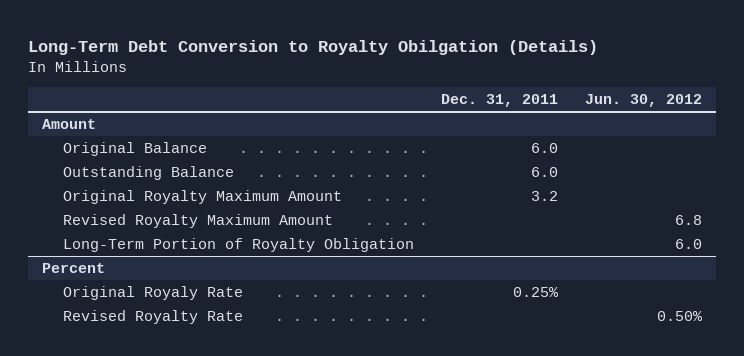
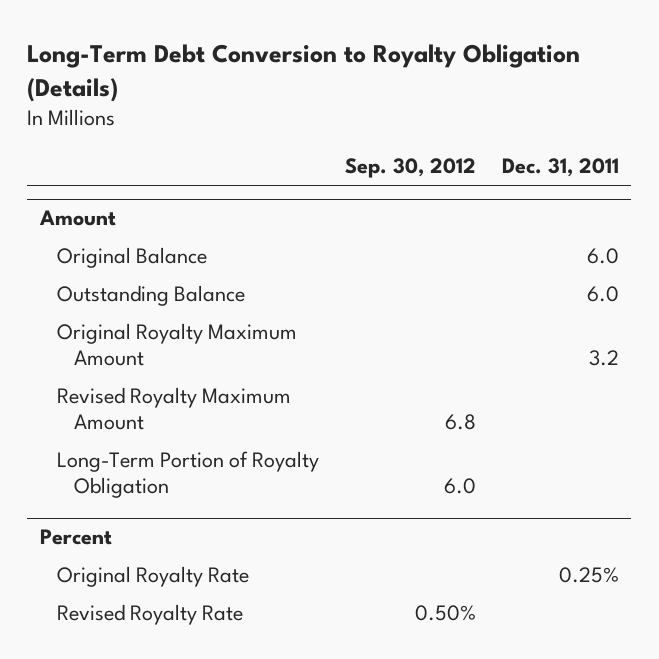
- Long-Term Debt Conversion to Royalty Obilgation (Details)
+ Long-Term Debt Conversion to Royalty Obligation (Details)
- | Dec. 31, 2011 | Jun. 30, 2012
+ | Sep. 30, 2012 | Dec. 31, 2011
@ Percent
- Original Royaly Rate | 0.25% |
+ Original Royalty Rate | | 0.25%

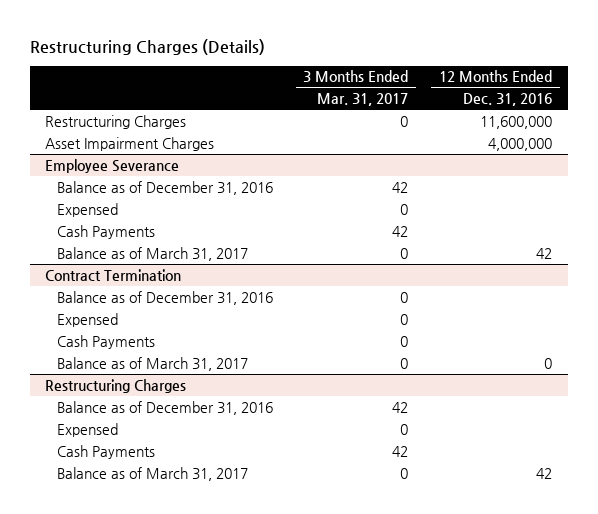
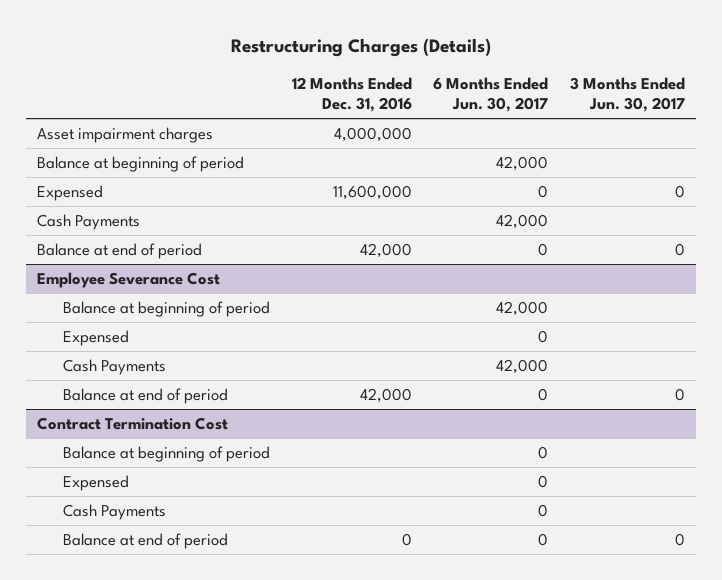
- | 3 Months Ended Mar. 31, 2017 | 12 Months Ended Dec. 31, 2016
+ | 12 Months Ended Dec. 31, 2016 | 6 Months Ended Jun. 30, 2017 | 3 Months Ended Jun. 30, 2017
- Restructuring Charges | 0 | 11,600,000
- Asset Impairment Charges | | 4,000,000
- Employee Severance
- Balance as of December 31, 2016 | 42 |
+ Asset impairment charges | 4,000,000 | |
+ Balance at beginning of period | | 42,000 |
+ Expensed | 11,600,000 | 0 | 0
+ Cash Payments | | 42,000 |
+ Balance at end of period | 42,000 | 0 | 0
+ Employee Severance Cost
+ Balance at beginning of period | | 42,000 |
- Balance as of March 31, 2017 | 0 | 42
- Contract Termination
- Balance as of December 31, 2016 | 0 |
+ Balance at end of period | 42,000 | 0 | 0
+ Contract Termination Cost
+ Balance at beginning of period | | 0 |
- Balance as of March 31, 2017 | 0 | 0
- Restructuring Charges
- Balance as of December 31, 2016 | 42 |
- Expensed | 0 |
- Cash Payments | 42 |
- Balance as of March 31, 2017 | 0 | 42
+ Balance at end of period | 0 | 0 | 0

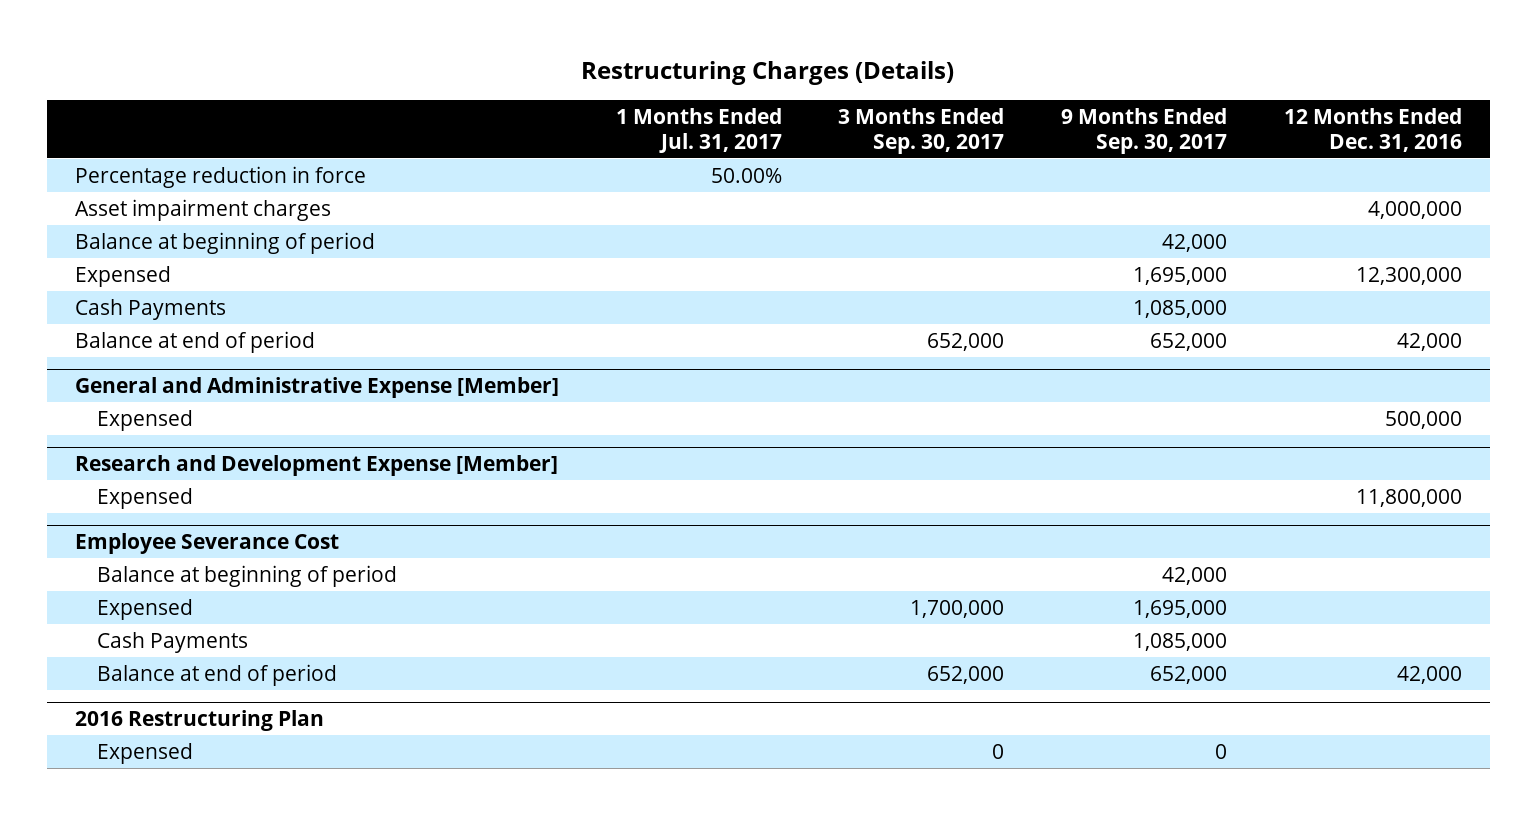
- | 12 Months Ended Dec. 31, 2016 | 6 Months Ended Jun. 30, 2017 | 3 Months Ended Jun. 30, 2017
+ | 1 Months Ended Jul. 31, 2017 | 3 Months Ended Sep. 30, 2017 | 9 Months Ended Sep. 30, 2017 | 12 Months Ended Dec. 31, 2016
+ Percentage reduction in force | 50.00% | | |
- Expensed | 11,600,000 | 0 | 0
+ Expensed | | | 1,695,000 | 12,300,000
+ General and Administrative Expense [Member]
+ Expensed | | | | 500,000
+ Research and Development Expense [Member]
+ Expensed | | | | 11,800,000
- Contract Termination Cost
- Balance at beginning of period | | 0 |
- Expensed | | 0 |
- Cash Payments | | 0 |
- Balance at end of period | 0 | 0 | 0
+ 2016 Restructuring Plan
+ Expensed | | 0 | 0 |

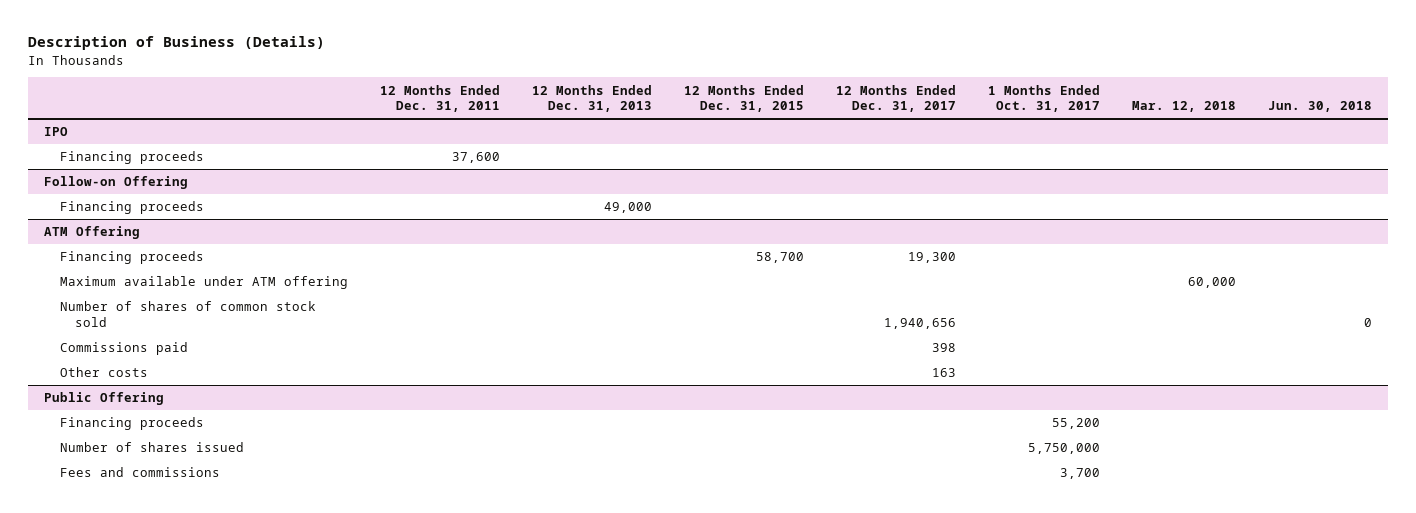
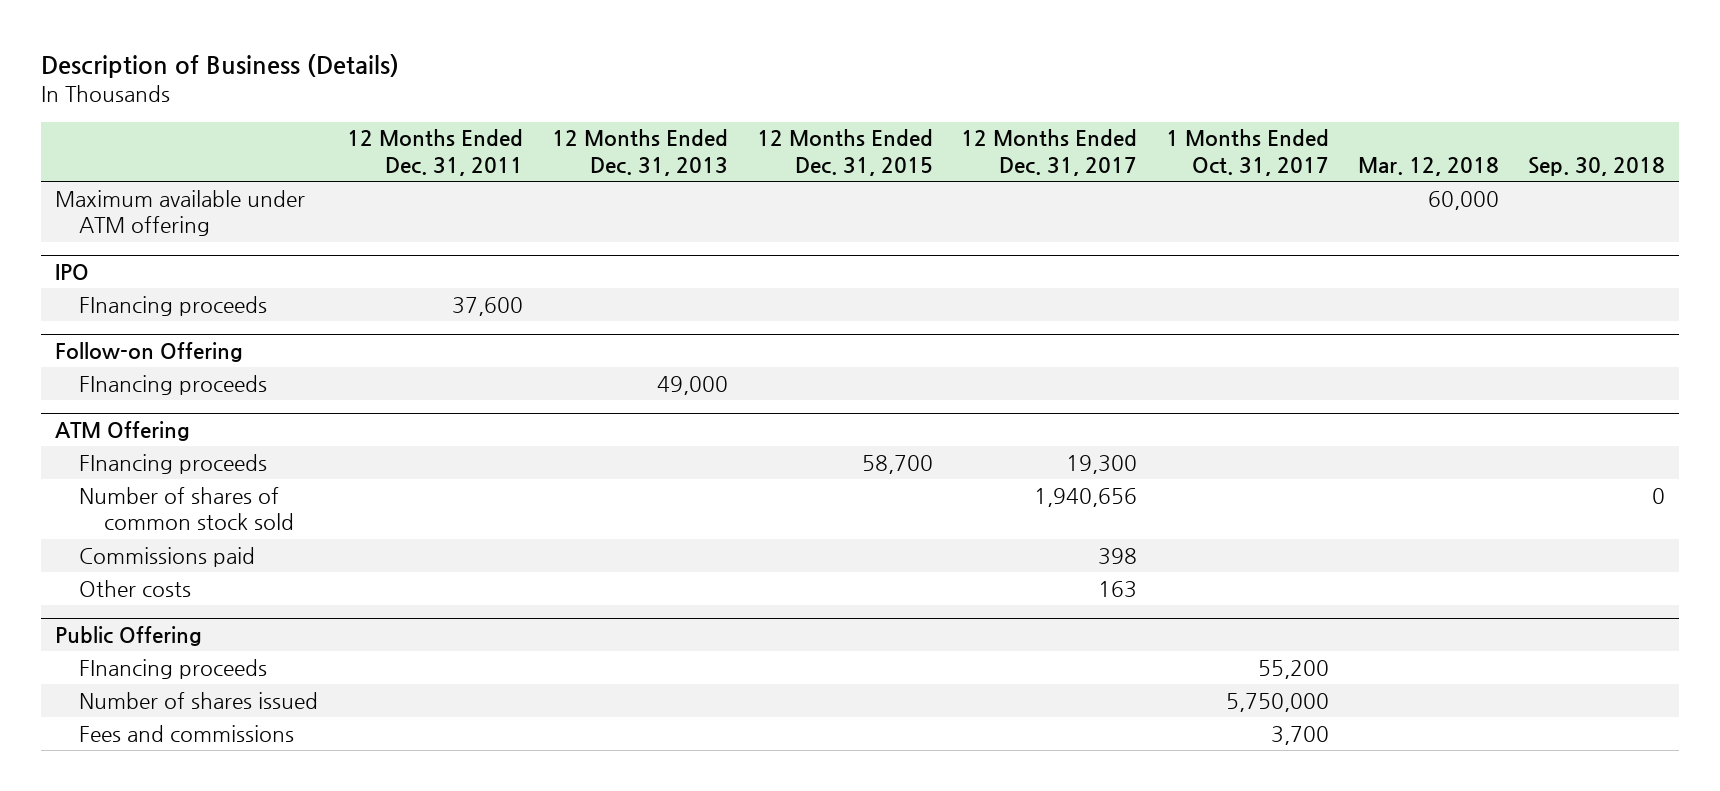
- | 12 Months Ended Dec. 31, 2011 | 12 Months Ended Dec. 31, 2013 | 12 Months Ended Dec. 31, 2015 | 12 Months Ended Dec. 31, 2017 | 1 Months Ended Oct. 31, 2017 | Mar. 12, 2018 | Jun. 30, 2018
+ | 12 Months Ended Dec. 31, 2011 | 12 Months Ended Dec. 31, 2013 | 12 Months Ended Dec. 31, 2015 | 12 Months Ended Dec. 31, 2017 | 1 Months Ended Oct. 31, 2017 | Mar. 12, 2018 | Sep. 30, 2018
+ Maximum available under ATM offering | | | | | | 60,000 |
@ IPO
- Financing proceeds | 37,600 | | | | | |
+ FInancing proceeds | 37,600 | | | | | |
@ Follow-on Offering
- Financing proceeds | | 49,000 | | | | |
+ FInancing proceeds | | 49,000 | | | | |
@ ATM Offering
- Financing proceeds | | | 58,700 | 19,300 | | |
- Maximum available under ATM offering | | | | | | 60,000 |
+ FInancing proceeds | | | 58,700 | 19,300 | | |
@ Public Offering
- Financing proceeds | | | | | 55,200 | |
+ FInancing proceeds | | | | | 55,200 | |

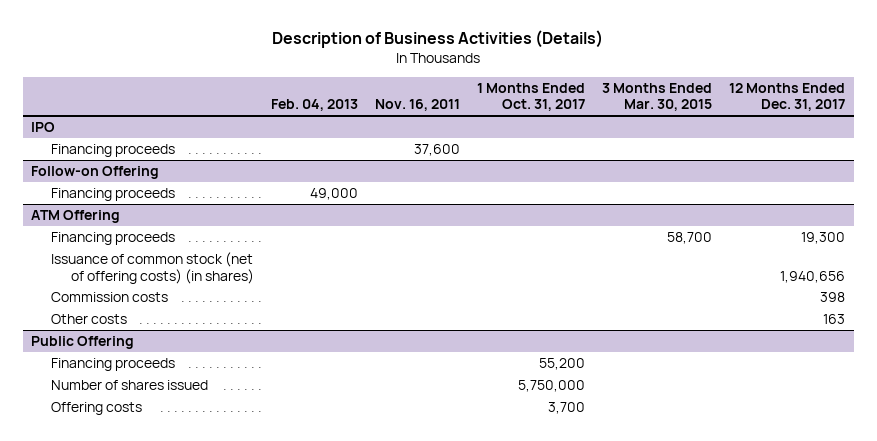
- Description of Business (Details)
+ Description of Business Activities (Details)
- | 12 Months Ended Dec. 31, 2011 | 12 Months Ended Dec. 31, 2013 | 12 Months Ended Dec. 31, 2015 | 12 Months Ended Dec. 31, 2017 | 1 Months Ended Oct. 31, 2017 | Mar. 12, 2018 | Sep. 30, 2018
+ | Feb. 04, 2013 | Nov. 16, 2011 | 1 Months Ended Oct. 31, 2017 | 3 Months Ended Mar. 30, 2015 | 12 Months Ended Dec. 31, 2017
- Maximum available under ATM offering | | | | | | 60,000 |
@ IPO
- FInancing proceeds | 37,600 | | | | | |
+ Financing proceeds | | 37,600 | | |
@ Follow-on Offering
- FInancing proceeds | | 49,000 | | | | |
+ Financing proceeds | 49,000 | | | |
@ ATM Offering
- FInancing proceeds | | | 58,700 | 19,300 | | |
- Number of shares of common stock sold | | | | 1,940,656 | | | 0
- Commissions paid | | | | 398 | | |
+ Financing proceeds | | | | 58,700 | 19,300
+ Issuance of common stock (net of offering costs) (in shares) | | | | | 1,940,656
+ Commission costs | | | | | 398
@ Public Offering
- FInancing proceeds | | | | | 55,200 | |
+ Financing proceeds | | | 55,200 | |
- Fees and commissions | | | | | 3,700 | |
+ Offering costs | | | 3,700 | |

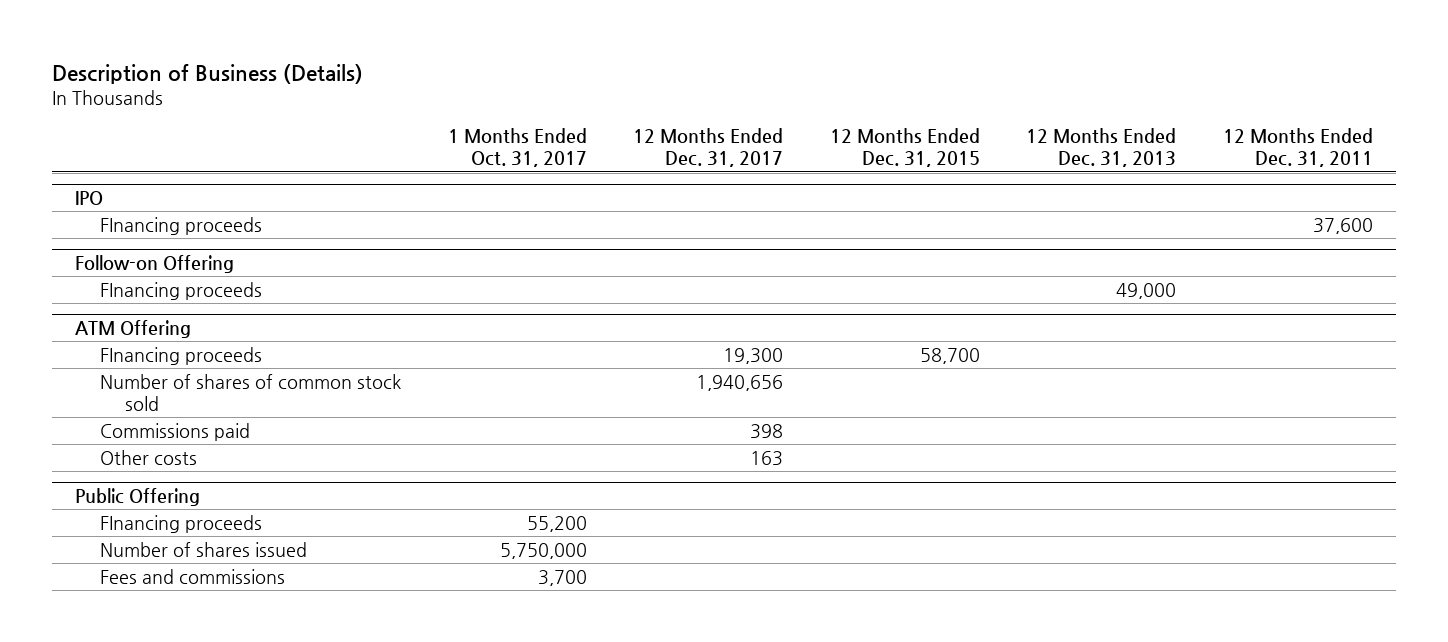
- Description of Business Activities (Details)
+ Description of Business (Details)
- | Feb. 04, 2013 | Nov. 16, 2011 | 1 Months Ended Oct. 31, 2017 | 3 Months Ended Mar. 30, 2015 | 12 Months Ended Dec. 31, 2017
+ | 1 Months Ended Oct. 31, 2017 | 12 Months Ended Dec. 31, 2017 | 12 Months Ended Dec. 31, 2015 | 12 Months Ended Dec. 31, 2013 | 12 Months Ended Dec. 31, 2011
@ IPO
- Financing proceeds | | 37,600 | | |
+ FInancing proceeds | | | | | 37,600
@ Follow-on Offering
- Financing proceeds | 49,000 | | | |
+ FInancing proceeds | | | | 49,000 |
@ ATM Offering
- Financing proceeds | | | | 58,700 | 19,300
- Issuance of common stock (net of offering costs) (in shares) | | | | | 1,940,656
- Commission costs | | | | | 398
+ FInancing proceeds | | 19,300 | 58,700 | |
+ Number of shares of common stock sold | | 1,940,656 | | |
+ Commissions paid | | 398 | | |
@ Public Offering
- Financing proceeds | | | 55,200 | |
+ FInancing proceeds | 55,200 | | | |
- Offering costs | | | 3,700 | |
+ Fees and commissions | 3,700 | | | |

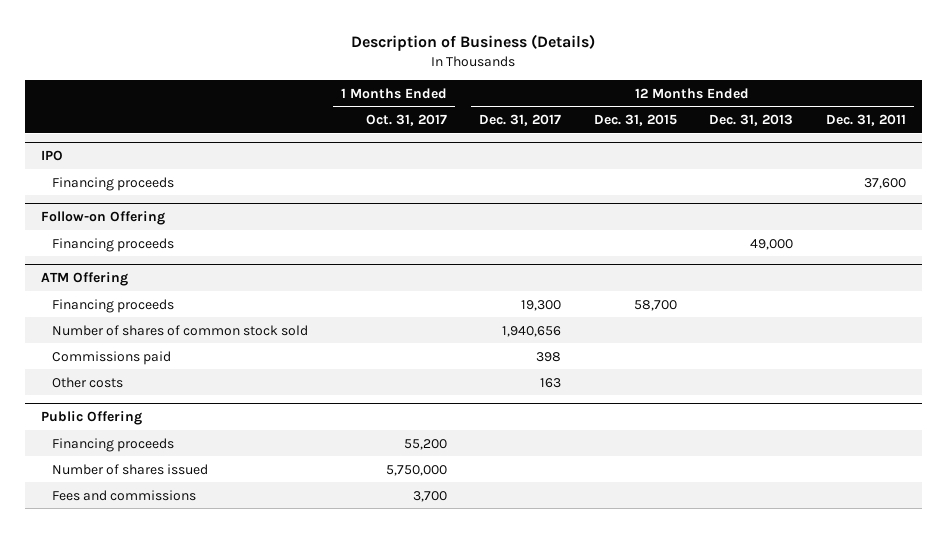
@ IPO
- FInancing proceeds | | | | | 37,600
+ Financing proceeds | | | | | 37,600
@ Follow-on Offering
- FInancing proceeds | | | | 49,000 |
+ Financing proceeds | | | | 49,000 |
@ ATM Offering
- FInancing proceeds | | 19,300 | 58,700 | |
+ Financing proceeds | | 19,300 | 58,700 | |
@ Public Offering
- FInancing proceeds | 55,200 | | | |
+ Financing proceeds | 55,200 | | | |

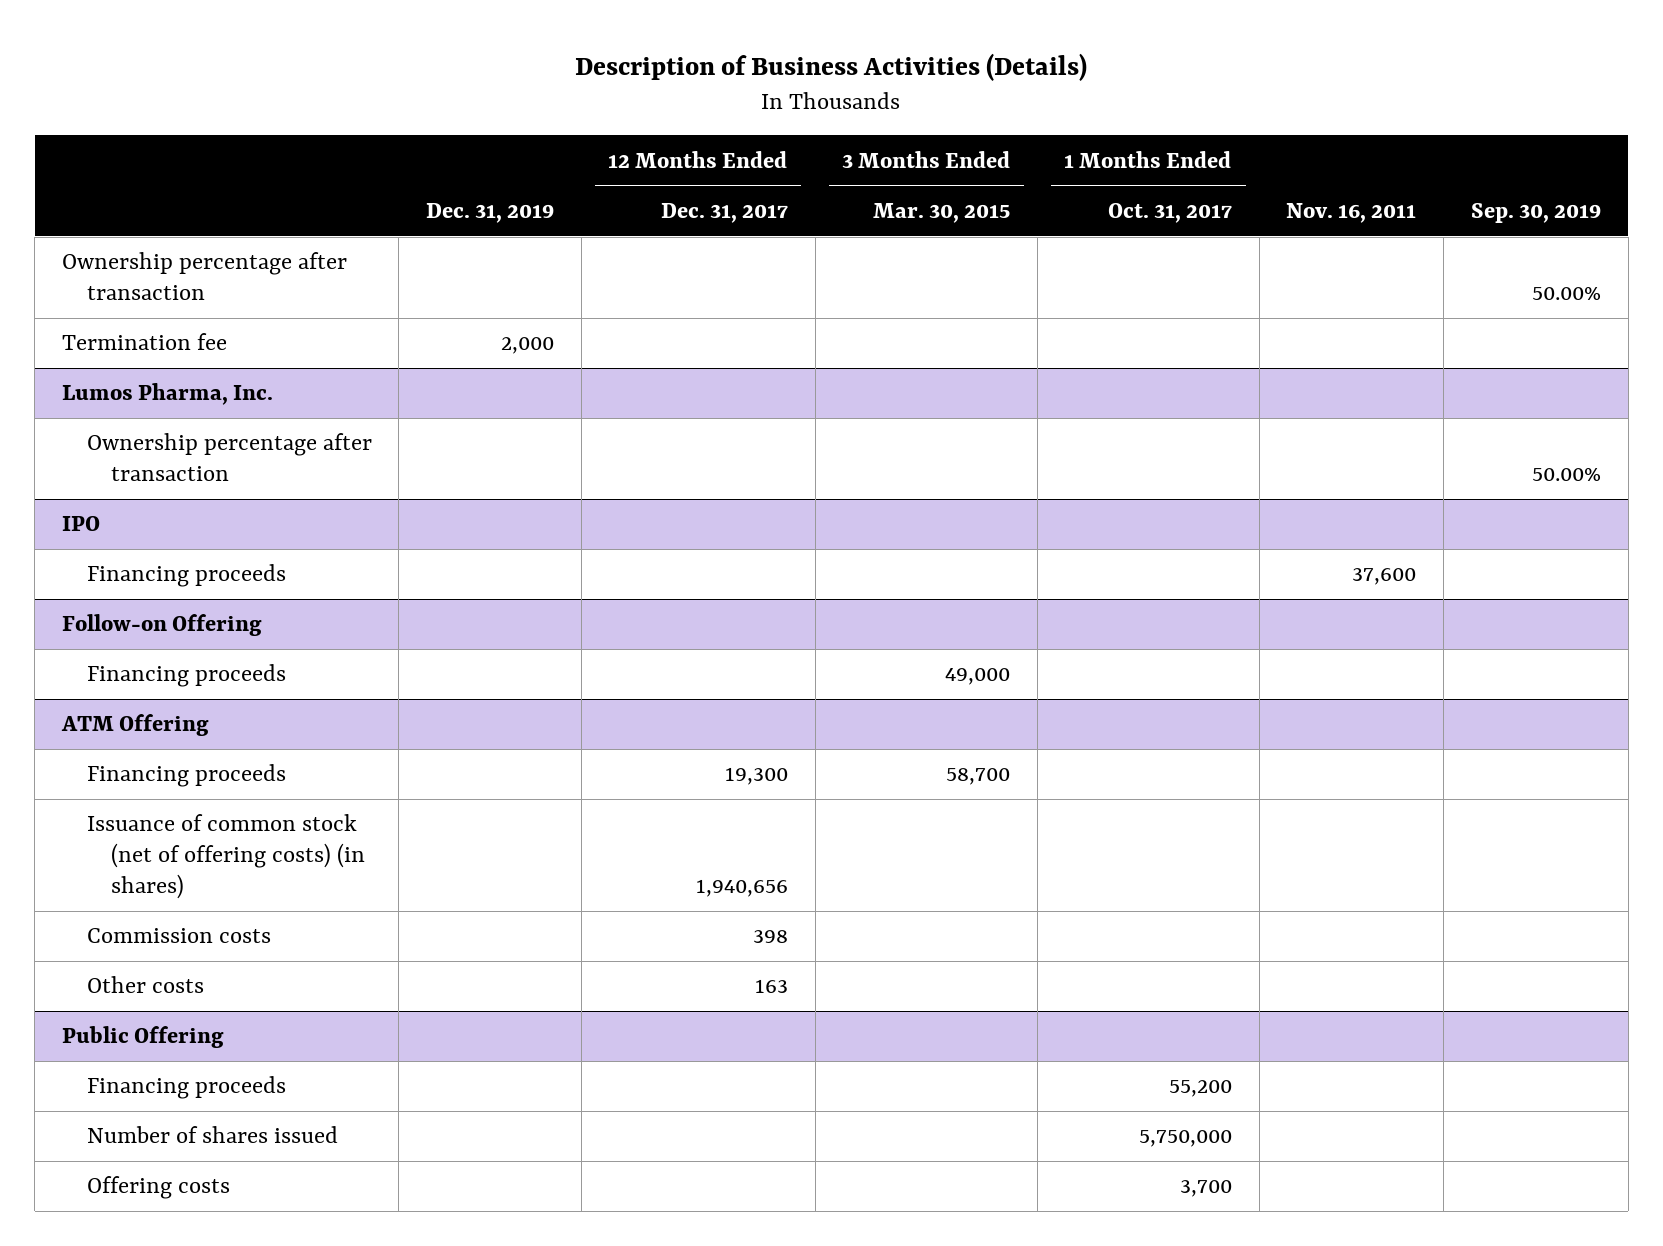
- Description of Business (Details)
+ Description of Business Activities (Details)
- | 1 Months Ended Oct. 31, 2017 | 12 Months Ended Dec. 31, 2017 | 12 Months Ended Dec. 31, 2015 | 12 Months Ended Dec. 31, 2013 | 12 Months Ended Dec. 31, 2011
+ | Dec. 31, 2019 | 12 Months Ended Dec. 31, 2017 | 3 Months Ended Mar. 30, 2015 | 1 Months Ended Oct. 31, 2017 | Nov. 16, 2011 | Sep. 30, 2019
+ Ownership percentage after transaction | | | | | | 50.00%
+ Termination fee | 2,000 | | | | |
+ Lumos Pharma, Inc.
+ Ownership percentage after transaction | | | | | | 50.00%
@ ATM Offering
- Number of shares of common stock sold | | 1,940,656 | | |
- Commissions paid | | 398 | | |
+ Issuance of common stock (net of offering costs) (in shares) | | 1,940,656 | | | |
+ Commission costs | | 398 | | | |
@ Public Offering
- Fees and commissions | 3,700 | | | |
+ Offering costs | | | | 3,700 | |

